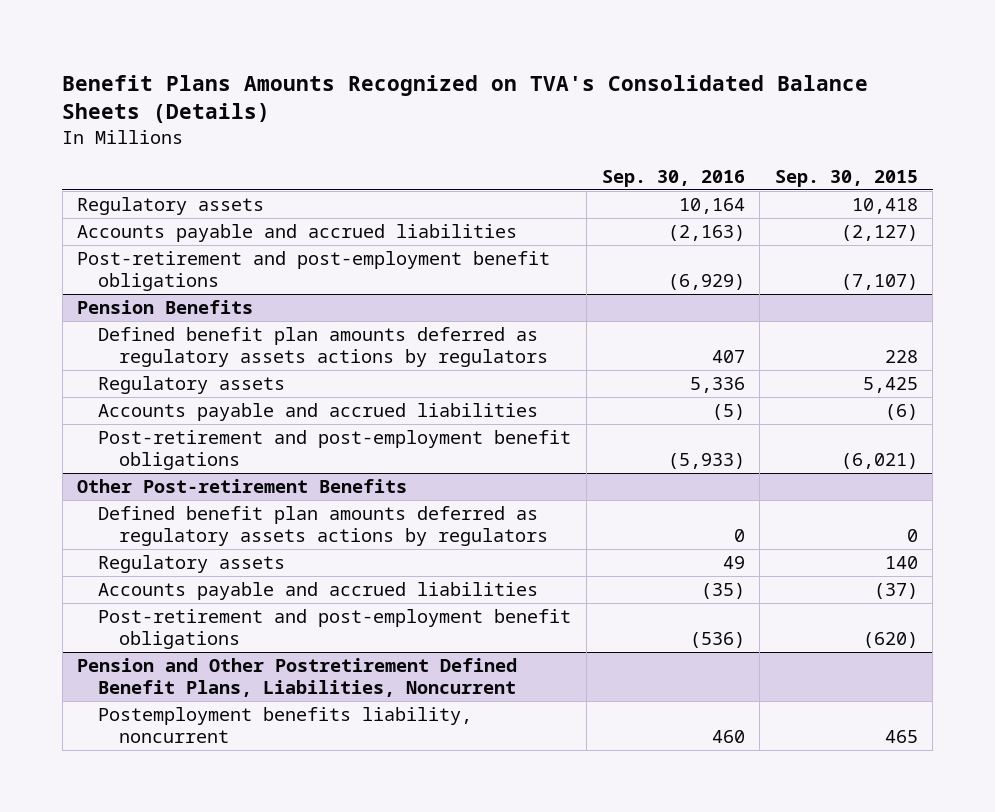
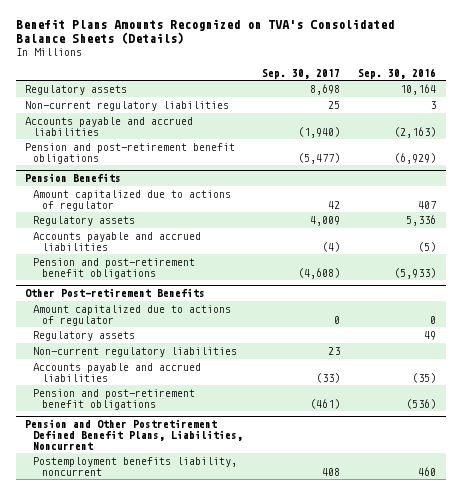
- | Sep. 30, 2016 | Sep. 30, 2015
+ | Sep. 30, 2017 | Sep. 30, 2016
+ Non-current regulatory liabilities | 25 | 3
- Post-retirement and post-employment benefit obligations | (6,929) | (7,107)
+ Pension and post-retirement benefit obligations | (5,477) | (6,929)
@ Pension Benefits
- Defined benefit plan amounts deferred as regulatory assets actions by regulators | 407 | 228
+ Amount capitalized due to actions of regulator | 42 | 407
- Post-retirement and post-employment benefit obligations | (5,933) | (6,021)
+ Pension and post-retirement benefit obligations | (4,608) | (5,933)
@ Other Post-retirement Benefits
- Defined benefit plan amounts deferred as regulatory assets actions by regulators | 0 | 0
+ Amount capitalized due to actions of regulator | 0 | 0
+ Non-current regulatory liabilities | 23 |
- Post-retirement and post-employment benefit obligations | (536) | (620)
+ Pension and post-retirement benefit obligations | (461) | (536)

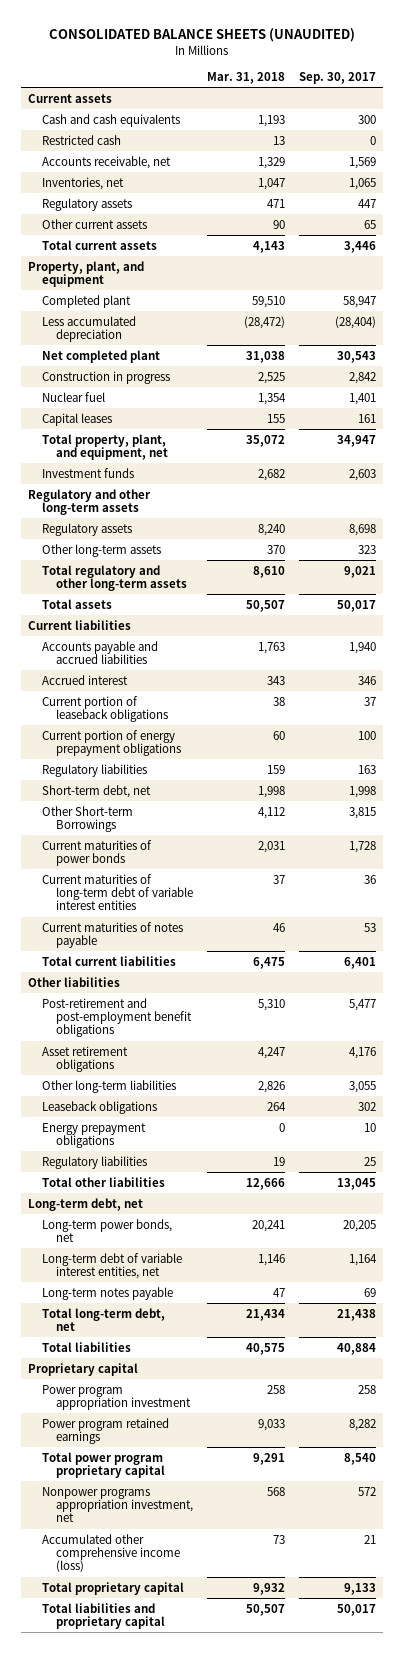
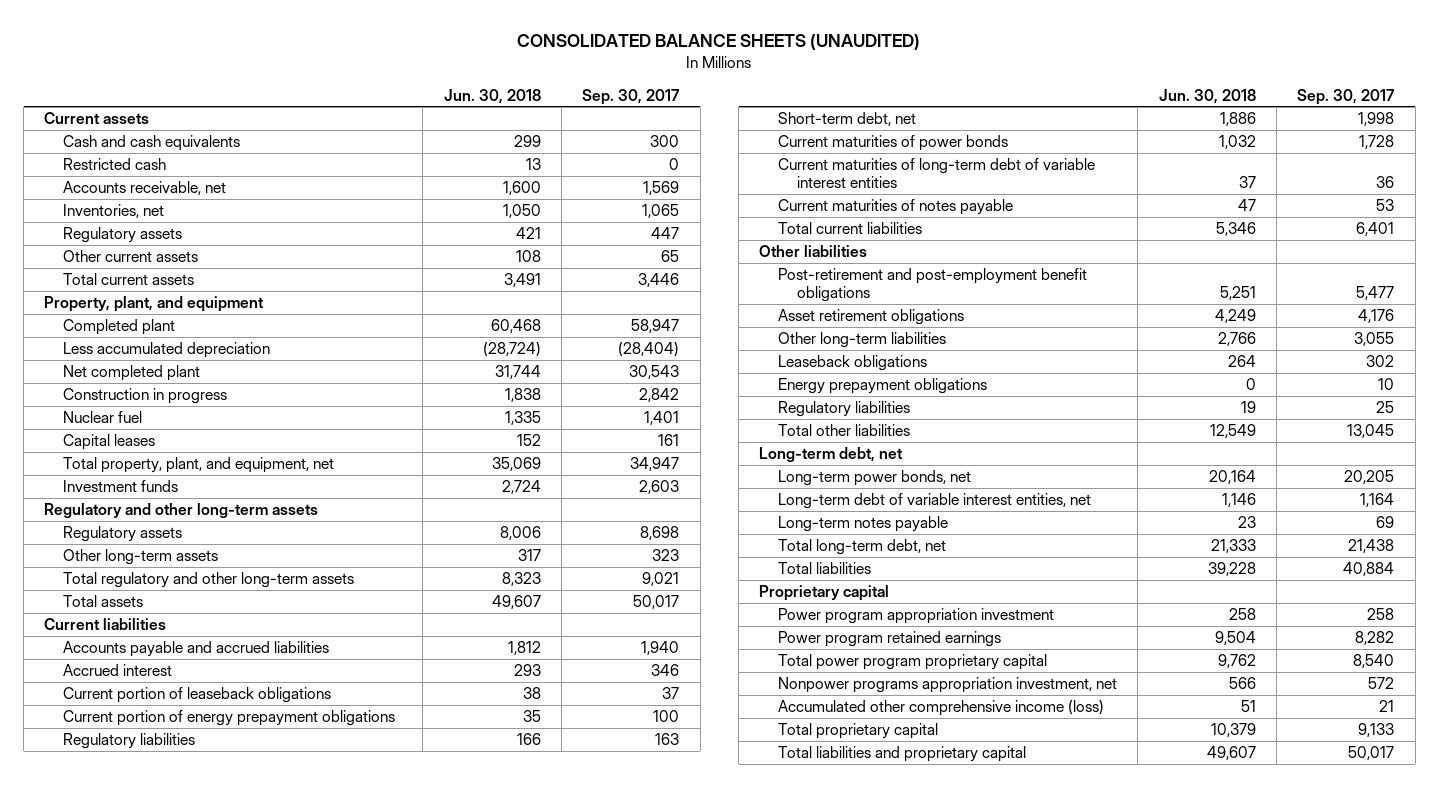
- | Mar. 31, 2018 | Sep. 30, 2017
+ | Jun. 30, 2018 | Sep. 30, 2017
- Other Short-term Borrowings | 4,112 | 3,815

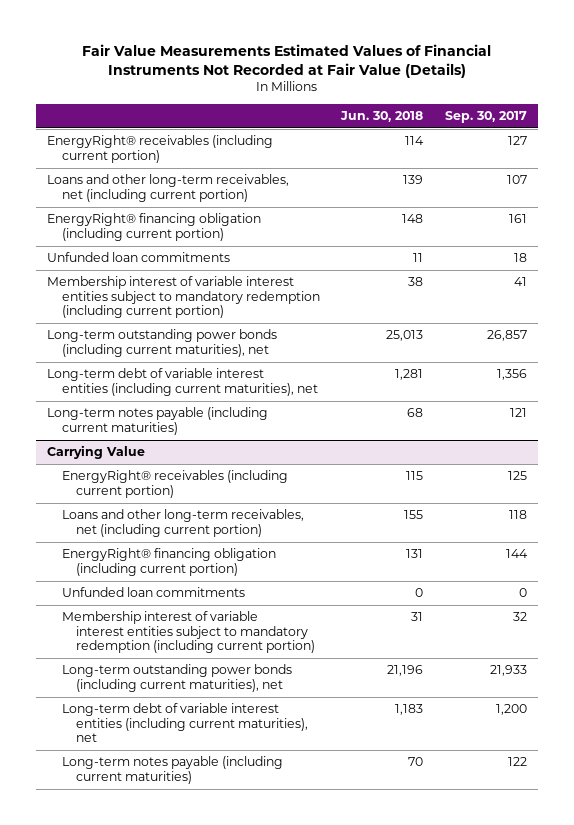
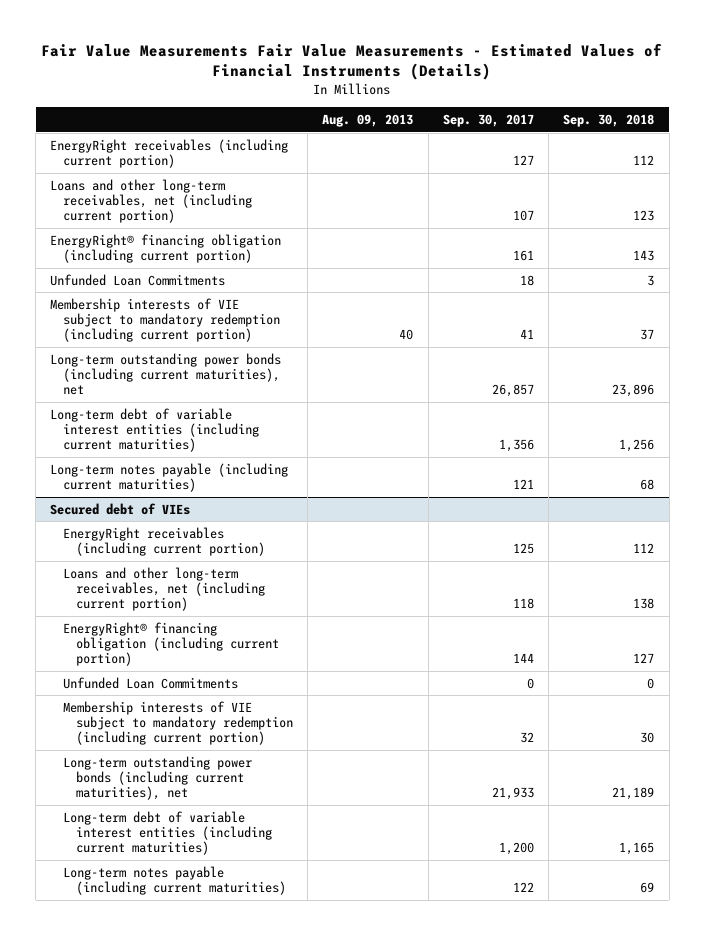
- Fair Value Measurements Estimated Values of Financial Instruments Not Recorded at Fair Value (Details)
+ Fair Value Measurements Fair Value Measurements - Estimated Values of Financial Instruments (Details)
- | Jun. 30, 2018 | Sep. 30, 2017
+ | Aug. 09, 2013 | Sep. 30, 2017 | Sep. 30, 2018
- EnergyRight® receivables (including current portion) | 114 | 127
+ EnergyRight receivables (including current portion) | | 127 | 112
- Unfunded loan commitments | 11 | 18
- Membership interest of variable interest entities subject to mandatory redemption (including current portion) | 38 | 41
+ Unfunded Loan Commitments | | 18 | 3
+ Membership interests of VIE subject to mandatory redemption (including current portion) | 40 | 41 | 37
- Long-term debt of variable interest entities (including current maturities), net | 1,281 | 1,356
+ Long-term debt of variable interest entities (including current maturities) | | 1,356 | 1,256
- Carrying Value
- EnergyRight® receivables (including current portion) | 115 | 125
+ Secured debt of VIEs
+ EnergyRight receivables (including current portion) | | 125 | 112
- Unfunded loan commitments | 0 | 0
- Membership interest of variable interest entities subject to mandatory redemption (including current portion) | 31 | 32
+ Unfunded Loan Commitments | | 0 | 0
+ Membership interests of VIE subject to mandatory redemption (including current portion) | | 32 | 30
- Long-term debt of variable interest entities (including current maturities), net | 1,183 | 1,200
+ Long-term debt of variable interest entities (including current maturities) | | 1,200 | 1,165

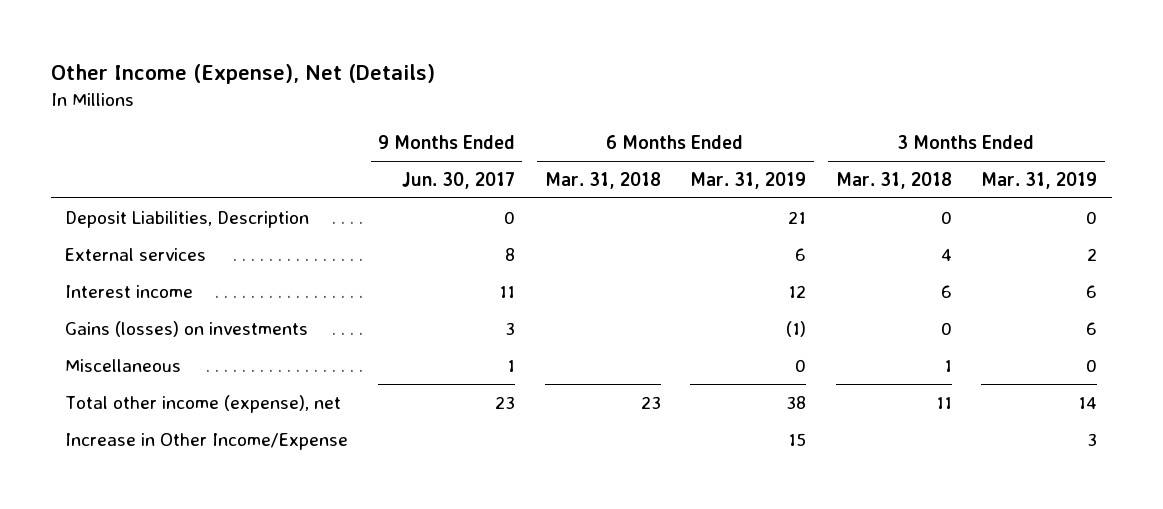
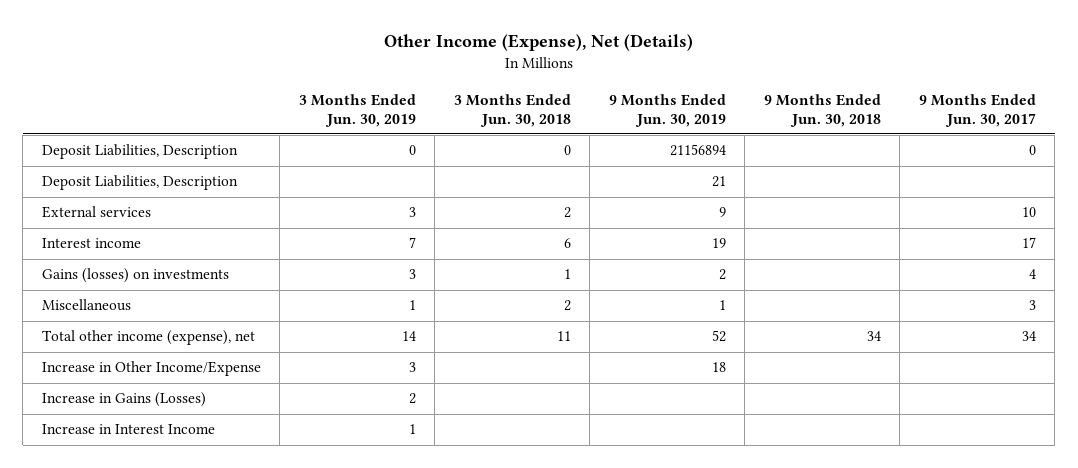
- | 9 Months Ended Jun. 30, 2017 | 6 Months Ended Mar. 31, 2018 | 6 Months Ended Mar. 31, 2019 | 3 Months Ended Mar. 31, 2018 | 3 Months Ended Mar. 31, 2019
+ | 3 Months Ended Jun. 30, 2019 | 3 Months Ended Jun. 30, 2018 | 9 Months Ended Jun. 30, 2019 | 9 Months Ended Jun. 30, 2018 | 9 Months Ended Jun. 30, 2017
- External services | 8 | | 6 | 4 | 2
- Interest income | 11 | | 12 | 6 | 6
- Gains (losses) on investments | 3 | | (1) | 0 | 6
- Miscellaneous | 1 | | 0 | 1 | 0
- Total other income (expense), net | 23 | 23 | 38 | 11 | 14
+ Deposit Liabilities, Description | | | 21 | |
+ External services | 3 | 2 | 9 | | 10
+ Interest income | 7 | 6 | 19 | | 17
+ Gains (losses) on investments | 3 | 1 | 2 | | 4
+ Miscellaneous | 1 | 2 | 1 | | 3
+ Total other income (expense), net | 14 | 11 | 52 | 34 | 34
+ Increase in Gains (Losses) | 2 | | | |
+ Increase in Interest Income | 1 | | | |

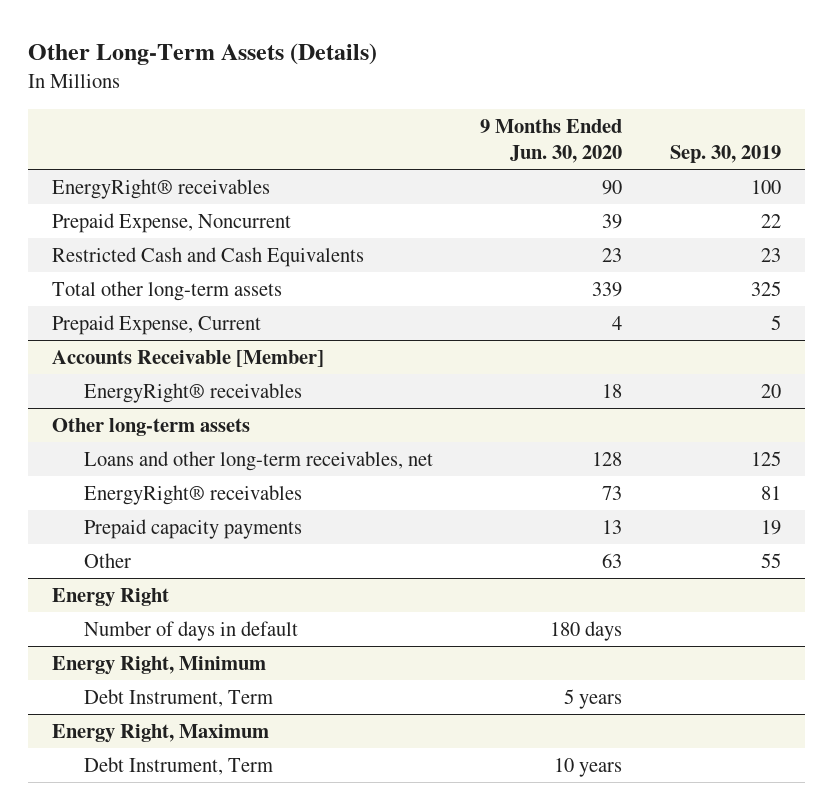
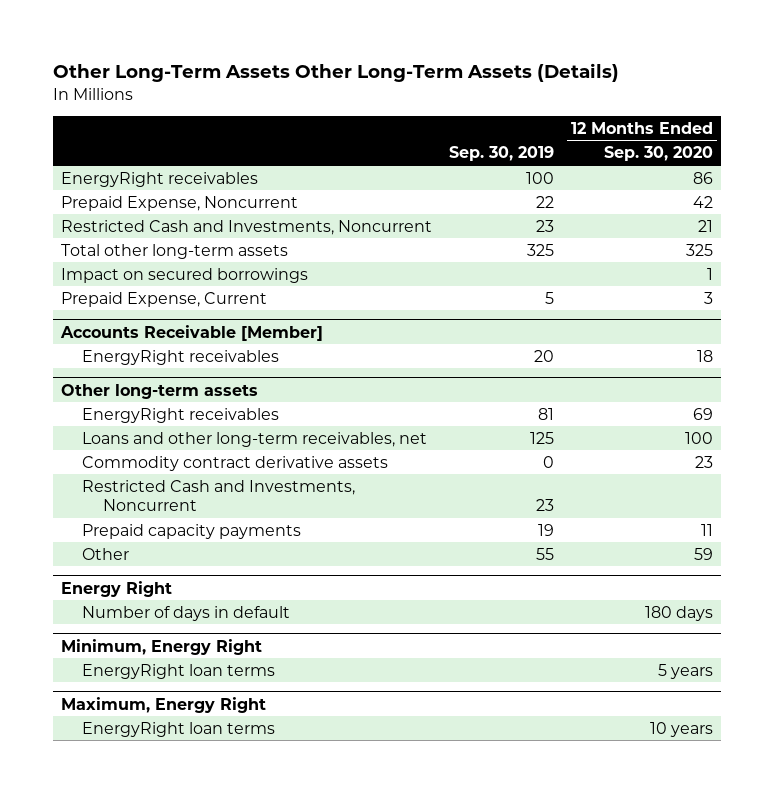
- Other Long-Term Assets (Details)
+ Other Long-Term Assets Other Long-Term Assets (Details)
- | 9 Months Ended Jun. 30, 2020 | Sep. 30, 2019
+ | Sep. 30, 2019 | 12 Months Ended Sep. 30, 2020
- EnergyRight® receivables | 90 | 100
+ EnergyRight receivables | 100 | 86
- Restricted Cash and Cash Equivalents | 23 | 23
+ Restricted Cash and Investments, Noncurrent | 23 | 21
+ Impact on secured borrowings | | 1
@ Accounts Receivable [Member]
- EnergyRight® receivables | 18 | 20
+ EnergyRight receivables | 20 | 18
@ Other long-term assets
+ EnergyRight receivables | 81 | 69
- EnergyRight® receivables | 73 | 81
+ Commodity contract derivative assets | 0 | 23
+ Restricted Cash and Investments, Noncurrent | 23 |
- Energy Right, Minimum
- Debt Instrument, Term | 5 years |
- Energy Right, Maximum
- Debt Instrument, Term | 10 years |
+ Minimum, Energy Right
+ EnergyRight loan terms | | 5 years
+ Maximum, Energy Right
+ EnergyRight loan terms | | 10 years

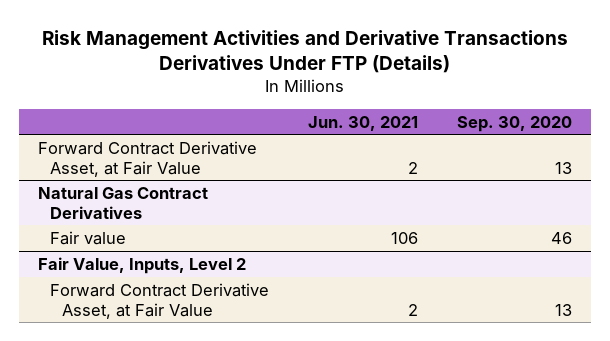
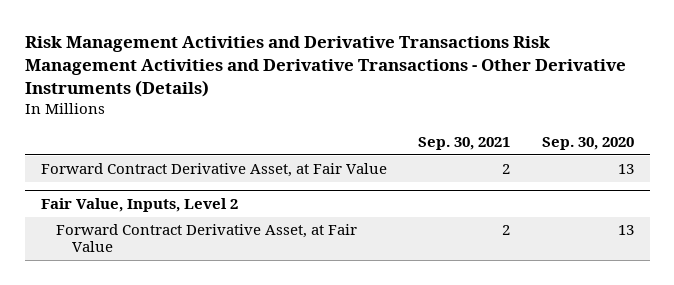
- Risk Management Activities and Derivative Transactions Derivatives Under FTP (Details)
+ Risk Management Activities and Derivative Transactions Risk Management Activities and Derivative Transactions - Other Derivative Instruments (Details)
- | Jun. 30, 2021 | Sep. 30, 2020
+ | Sep. 30, 2021 | Sep. 30, 2020
- Natural Gas Contract Derivatives
- Fair value | 106 | 46

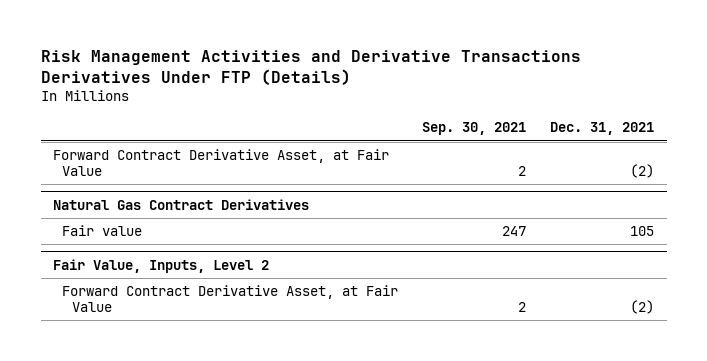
- Risk Management Activities and Derivative Transactions Risk Management Activities and Derivative Transactions - Other Derivative Instruments (Details)
+ Risk Management Activities and Derivative Transactions Derivatives Under FTP (Details)
- | Sep. 30, 2021 | Sep. 30, 2020
+ | Sep. 30, 2021 | Dec. 31, 2021
+ Natural Gas Contract Derivatives
+ Fair value | 247 | 105

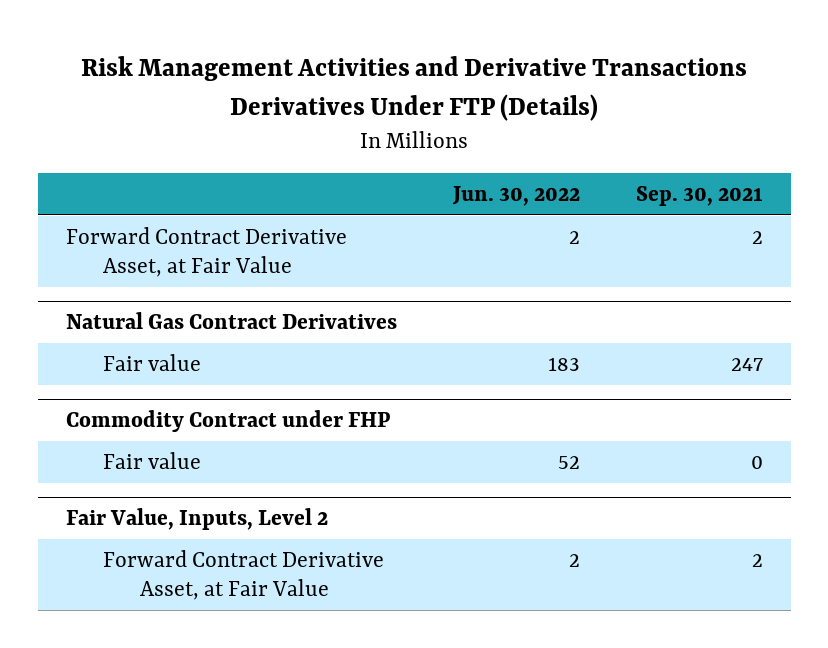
- | Sep. 30, 2021 | Dec. 31, 2021
+ | Jun. 30, 2022 | Sep. 30, 2021
+ Commodity Contract under FHP
+ Fair value | 52 | 0

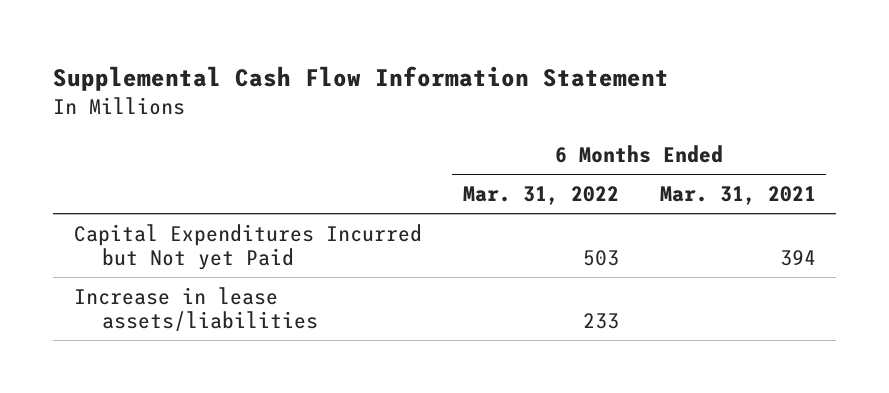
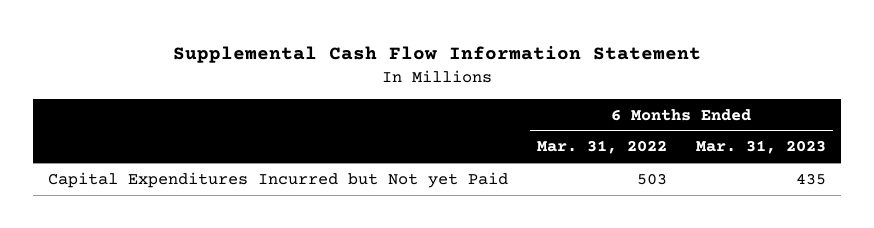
- | 6 Months Ended Mar. 31, 2022 | 6 Months Ended Mar. 31, 2021
+ | 6 Months Ended Mar. 31, 2022 | 6 Months Ended Mar. 31, 2023
- Increase in lease assets/liabilities | 233 |

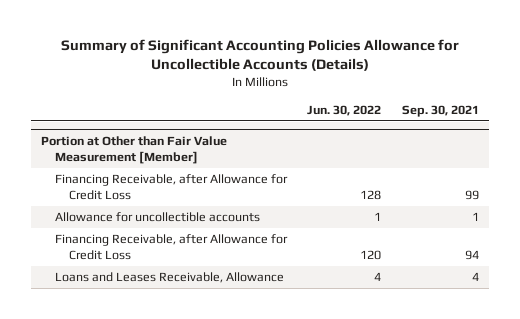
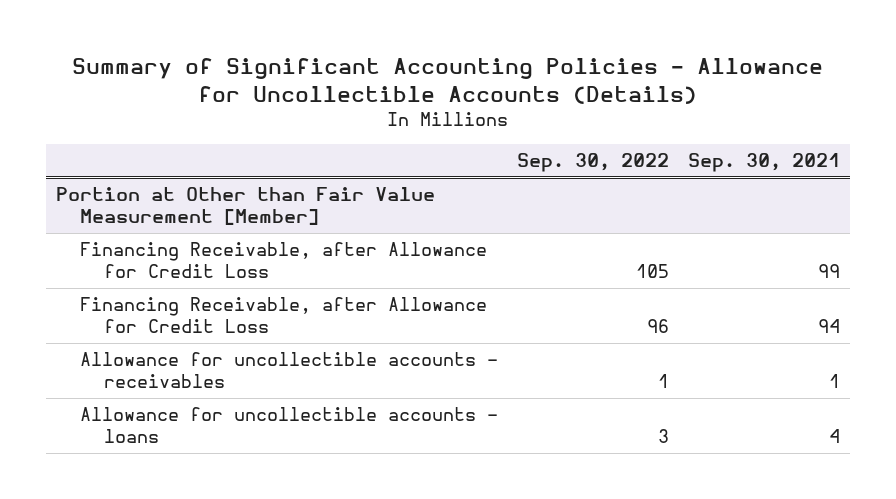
- Summary of Significant Accounting Policies Allowance for Uncollectible Accounts (Details)
+ Summary of Significant Accounting Policies - Allowance for Uncollectible Accounts (Details)
- | Jun. 30, 2022 | Sep. 30, 2021
+ | Sep. 30, 2022 | Sep. 30, 2021
@ Portion at Other than Fair Value Measurement [Member]
- Allowance for uncollectible accounts | 1 | 1
- Loans and Leases Receivable, Allowance | 4 | 4
+ Allowance for uncollectible accounts - receivables | 1 | 1
+ Allowance for uncollectible accounts - loans | 3 | 4

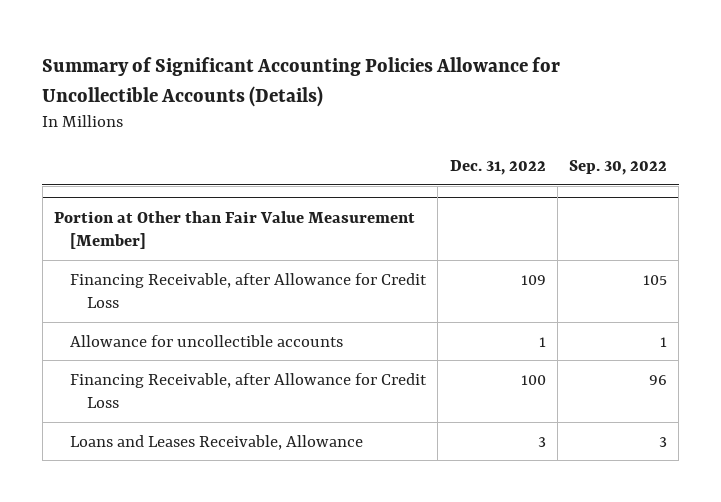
- Summary of Significant Accounting Policies - Allowance for Uncollectible Accounts (Details)
+ Summary of Significant Accounting Policies Allowance for Uncollectible Accounts (Details)
- | Sep. 30, 2022 | Sep. 30, 2021
+ | Dec. 31, 2022 | Sep. 30, 2022
@ Portion at Other than Fair Value Measurement [Member]
+ Allowance for uncollectible accounts | 1 | 1
- Allowance for uncollectible accounts - receivables | 1 | 1
- Allowance for uncollectible accounts - loans | 3 | 4
+ Loans and Leases Receivable, Allowance | 3 | 3

